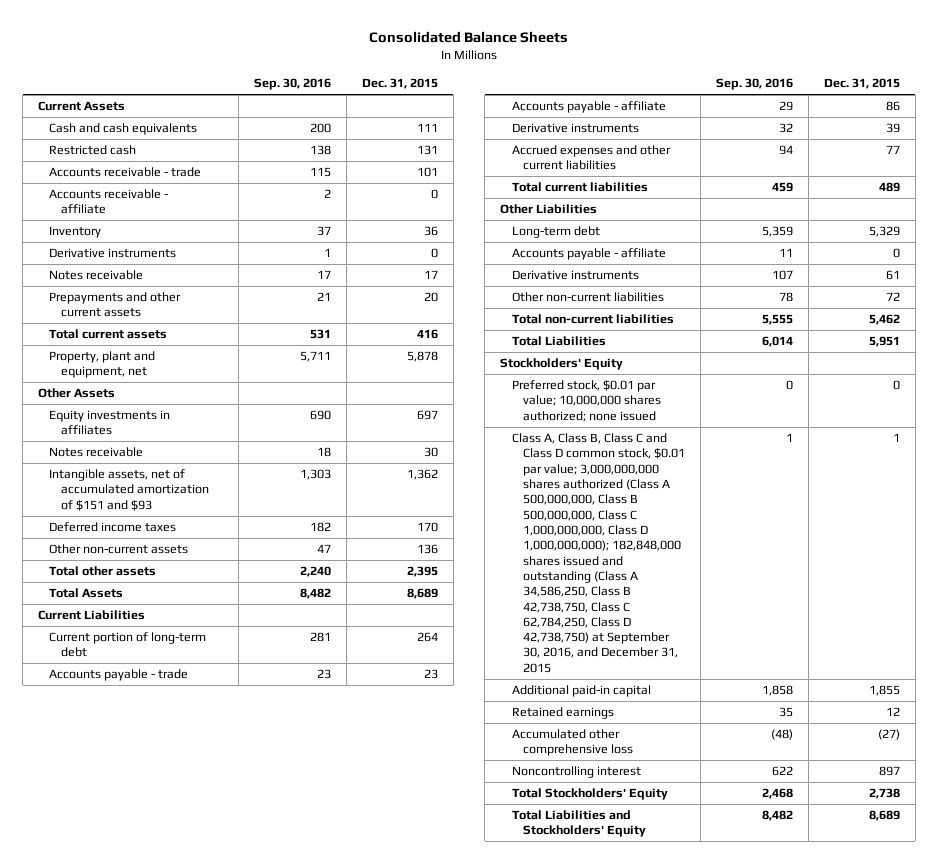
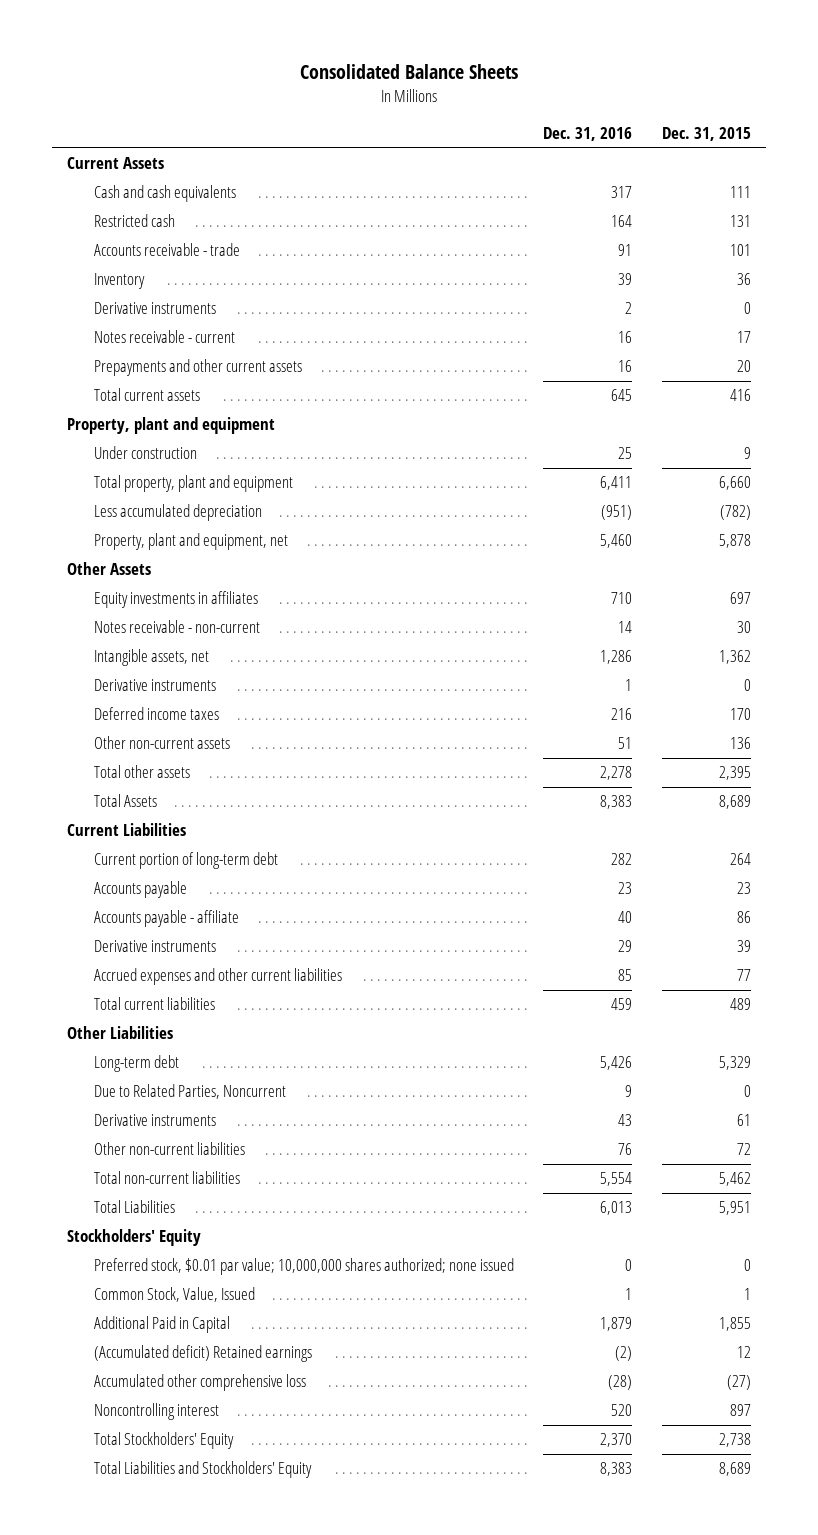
- | Sep. 30, 2016 | Dec. 31, 2015
+ | Dec. 31, 2016 | Dec. 31, 2015
- Accounts receivable - affiliate | 2 | 0
- Notes receivable | 17 | 17
+ Notes receivable - current | 16 | 17
+ Property, plant and equipment
+ Under construction | 25 | 9
+ Total property, plant and equipment | 6,411 | 6,660
+ Less accumulated depreciation | (951) | (782)
- Notes receivable | 18 | 30
- Intangible assets, net of accumulated amortization of $151 and $93 | 1,303 | 1,362
+ Notes receivable - non-current | 14 | 30
+ Intangible assets, net | 1,286 | 1,362
+ Derivative instruments | 1 | 0
- Accounts payable - trade | 23 | 23
+ Accounts payable | 23 | 23
- Accounts payable - affiliate | 11 | 0
+ Due to Related Parties, Noncurrent | 9 | 0
- Class A, Class B, Class C and Class D common stock, $0.01 par value; 3,000,000,000 shares authorized (Class A 500,000,000, Class B 500,000,000, Class C 1,000,000,000, Class D 1,000,000,000); 182,848,000 shares issued and outstanding (Class A 34,586,250, Class B 42,738,750, Class C 62,784,250, Class D 42,738,750) at September 30, 2016, and December 31, 2015 | 1 | 1
- Additional paid-in capital | 1,858 | 1,855
- Retained earnings | 35 | 12
+ Common Stock, Value, Issued | 1 | 1
+ Additional Paid in Capital | 1,879 | 1,855
+ (Accumulated deficit) Retained earnings | (2) | 12

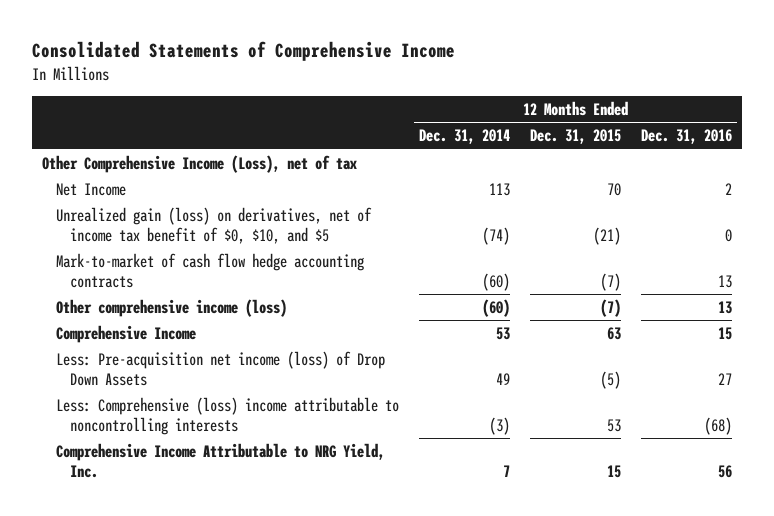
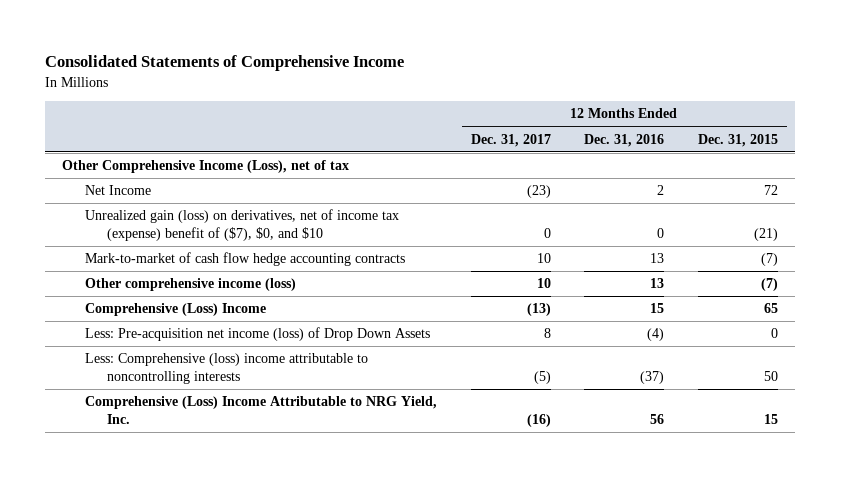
- | 12 Months Ended Dec. 31, 2014 | 12 Months Ended Dec. 31, 2015 | 12 Months Ended Dec. 31, 2016
+ | 12 Months Ended Dec. 31, 2017 | 12 Months Ended Dec. 31, 2016 | 12 Months Ended Dec. 31, 2015
- Net Income | 113 | 70 | 2
- Unrealized gain (loss) on derivatives, net of income tax benefit of $0, $10, and $5 | (74) | (21) | 0
+ Net Income | (23) | 2 | 72
+ Unrealized gain (loss) on derivatives, net of income tax (expense) benefit of ($7), $0, and $10 | 0 | 0 | (21)
- Comprehensive Income | 53 | 63 | 15
- Less: Pre-acquisition net income (loss) of Drop Down Assets | 49 | (5) | 27
- Less: Comprehensive (loss) income attributable to noncontrolling interests | (3) | 53 | (68)
- Comprehensive Income Attributable to NRG Yield, Inc. | 7 | 15 | 56
+ Comprehensive (Loss) Income | (13) | 15 | 65
+ Less: Pre-acquisition net income (loss) of Drop Down Assets | 8 | (4) | 0
+ Less: Comprehensive (loss) income attributable to noncontrolling interests | (5) | (37) | 50
+ Comprehensive (Loss) Income Attributable to NRG Yield, Inc. | (16) | 56 | 15

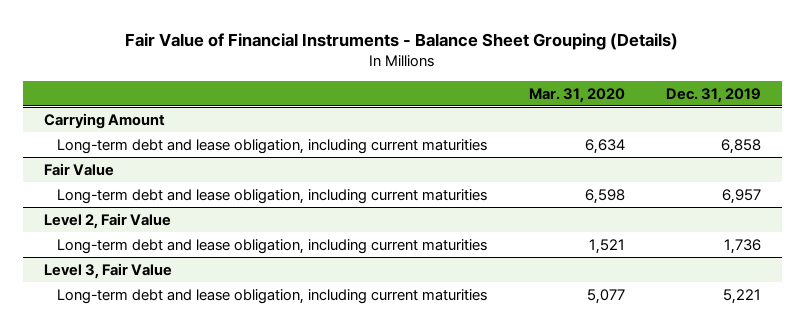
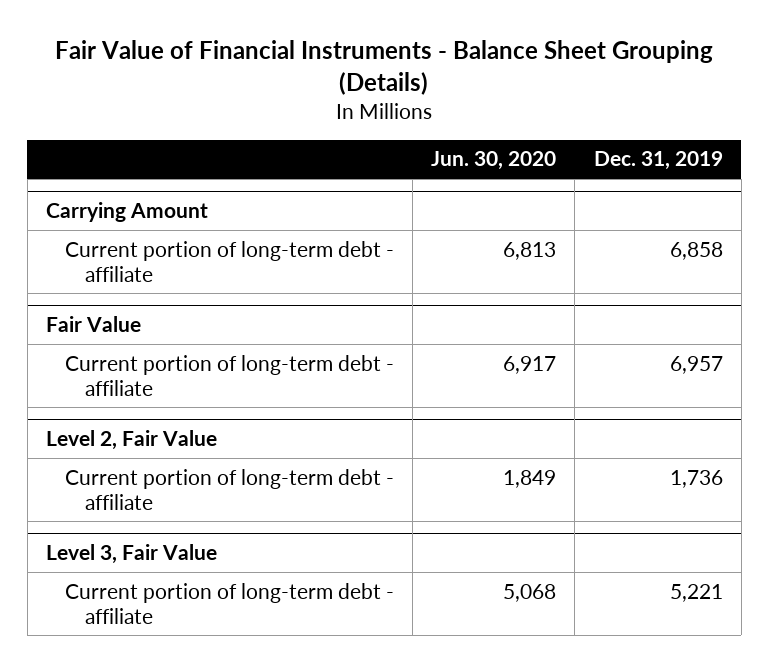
- | Mar. 31, 2020 | Dec. 31, 2019
+ | Jun. 30, 2020 | Dec. 31, 2019
@ Carrying Amount
- Long-term debt and lease obligation, including current maturities | 6,634 | 6,858
+ Current portion of long-term debt - affiliate | 6,813 | 6,858
@ Fair Value
- Long-term debt and lease obligation, including current maturities | 6,598 | 6,957
+ Current portion of long-term debt - affiliate | 6,917 | 6,957
@ Level 2, Fair Value
- Long-term debt and lease obligation, including current maturities | 1,521 | 1,736
+ Current portion of long-term debt - affiliate | 1,849 | 1,736
@ Level 3, Fair Value
- Long-term debt and lease obligation, including current maturities | 5,077 | 5,221
+ Current portion of long-term debt - affiliate | 5,068 | 5,221

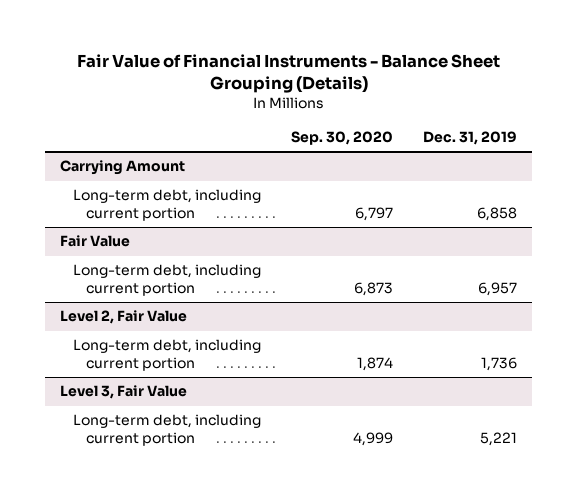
- | Jun. 30, 2020 | Dec. 31, 2019
+ | Sep. 30, 2020 | Dec. 31, 2019
@ Carrying Amount
- Current portion of long-term debt - affiliate | 6,813 | 6,858
+ Long-term debt, including current portion | 6,797 | 6,858
@ Fair Value
- Current portion of long-term debt - affiliate | 6,917 | 6,957
+ Long-term debt, including current portion | 6,873 | 6,957
@ Level 2, Fair Value
- Current portion of long-term debt - affiliate | 1,849 | 1,736
+ Long-term debt, including current portion | 1,874 | 1,736
@ Level 3, Fair Value
- Current portion of long-term debt - affiliate | 5,068 | 5,221
+ Long-term debt, including current portion | 4,999 | 5,221

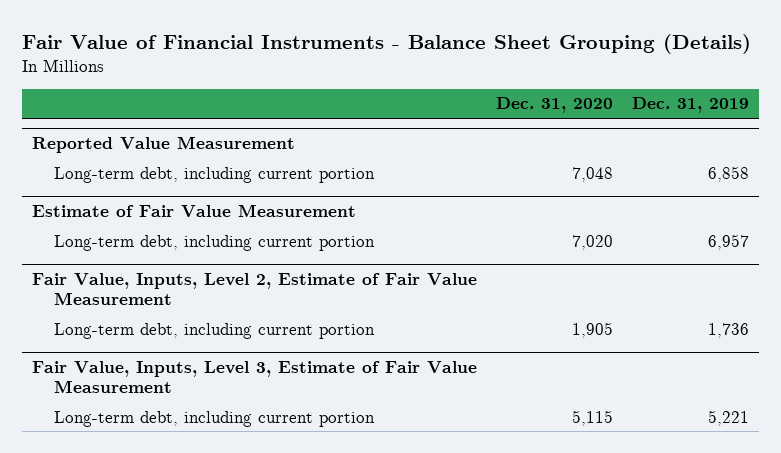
- | Sep. 30, 2020 | Dec. 31, 2019
+ | Dec. 31, 2020 | Dec. 31, 2019
- Carrying Amount
+ Reported Value Measurement
- Fair Value
+ Estimate of Fair Value Measurement
- Level 2, Fair Value
+ Fair Value, Inputs, Level 2, Estimate of Fair Value Measurement
- Level 3, Fair Value
+ Fair Value, Inputs, Level 3, Estimate of Fair Value Measurement

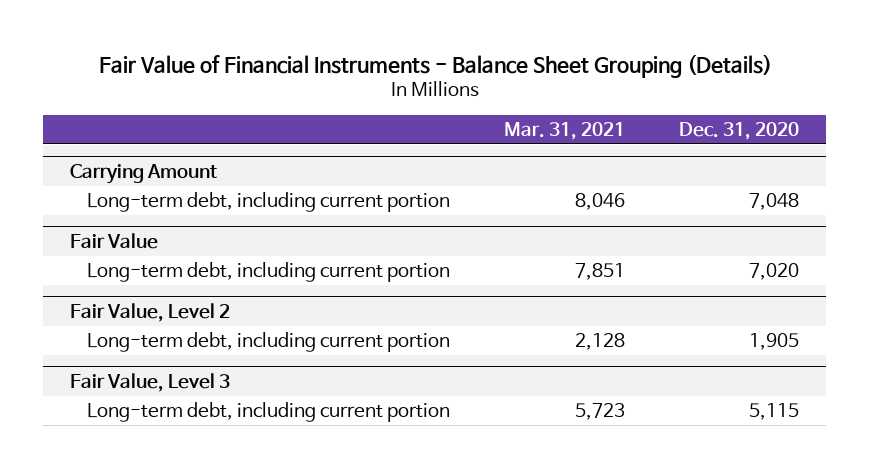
- | Dec. 31, 2020 | Dec. 31, 2019
+ | Mar. 31, 2021 | Dec. 31, 2020
- Reported Value Measurement
+ Carrying Amount
- Estimate of Fair Value Measurement
+ Fair Value
- Fair Value, Inputs, Level 2, Estimate of Fair Value Measurement
+ Fair Value, Level 2
- Fair Value, Inputs, Level 3, Estimate of Fair Value Measurement
+ Fair Value, Level 3

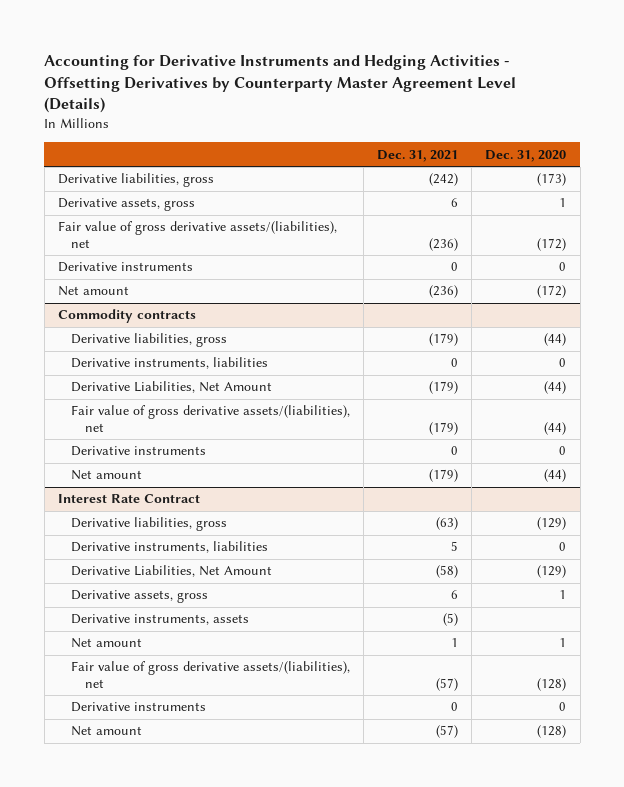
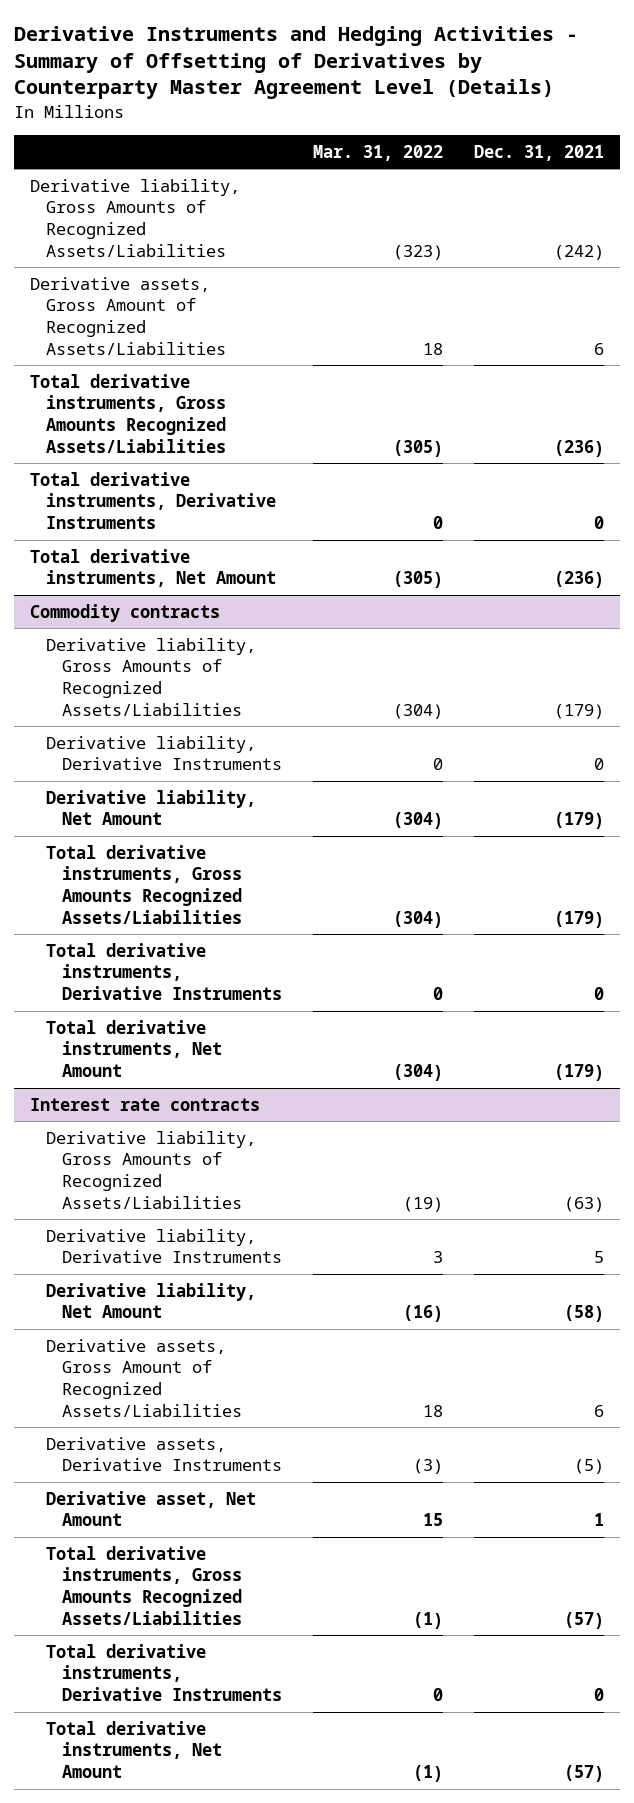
- Accounting for Derivative Instruments and Hedging Activities - Offsetting Derivatives by Counterparty Master Agreement Level (Details)
+ Derivative Instruments and Hedging Activities - Summary of Offsetting of Derivatives by Counterparty Master Agreement Level (Details)
- | Dec. 31, 2021 | Dec. 31, 2020
+ | Mar. 31, 2022 | Dec. 31, 2021
- Derivative liabilities, gross | (242) | (173)
- Derivative assets, gross | 6 | 1
- Fair value of gross derivative assets/(liabilities), net | (236) | (172)
- Derivative instruments | 0 | 0
- Net amount | (236) | (172)
+ Derivative liability, Gross Amounts of Recognized Assets/Liabilities | (323) | (242)
+ Derivative assets, Gross Amount of Recognized Assets/Liabilities | 18 | 6
+ Total derivative instruments, Gross Amounts Recognized Assets/Liabilities | (305) | (236)
+ Total derivative instruments, Derivative Instruments | 0 | 0
+ Total derivative instruments, Net Amount | (305) | (236)
@ Commodity contracts
- Derivative liabilities, gross | (179) | (44)
- Derivative instruments, liabilities | 0 | 0
- Derivative Liabilities, Net Amount | (179) | (44)
- Fair value of gross derivative assets/(liabilities), net | (179) | (44)
- Derivative instruments | 0 | 0
- Net amount | (179) | (44)
- Interest Rate Contract
- Derivative liabilities, gross | (63) | (129)
- Derivative instruments, liabilities | 5 | 0
- Derivative Liabilities, Net Amount | (58) | (129)
- Derivative assets, gross | 6 | 1
- Derivative instruments, assets | (5) |
- Net amount | 1 | 1
- Fair value of gross derivative assets/(liabilities), net | (57) | (128)
- Derivative instruments | 0 | 0
- Net amount | (57) | (128)
@ Commodity contracts
+ Derivative liability, Gross Amounts of Recognized Assets/Liabilities | (304) | (179)
+ Derivative liability, Derivative Instruments | 0 | 0
+ Derivative liability, Net Amount | (304) | (179)
+ Total derivative instruments, Gross Amounts Recognized Assets/Liabilities | (304) | (179)
+ Total derivative instruments, Derivative Instruments | 0 | 0
+ Total derivative instruments, Net Amount | (304) | (179)
+ Interest rate contracts
+ Derivative liability, Gross Amounts of Recognized Assets/Liabilities | (19) | (63)
+ Derivative liability, Derivative Instruments | 3 | 5
+ Derivative liability, Net Amount | (16) | (58)
+ Derivative assets, Gross Amount of Recognized Assets/Liabilities | 18 | 6
+ Derivative assets, Derivative Instruments | (3) | (5)
+ Derivative asset, Net Amount | 15 | 1
+ Total derivative instruments, Gross Amounts Recognized Assets/Liabilities | (1) | (57)
+ Total derivative instruments, Derivative Instruments | 0 | 0
+ Total derivative instruments, Net Amount | (1) | (57)

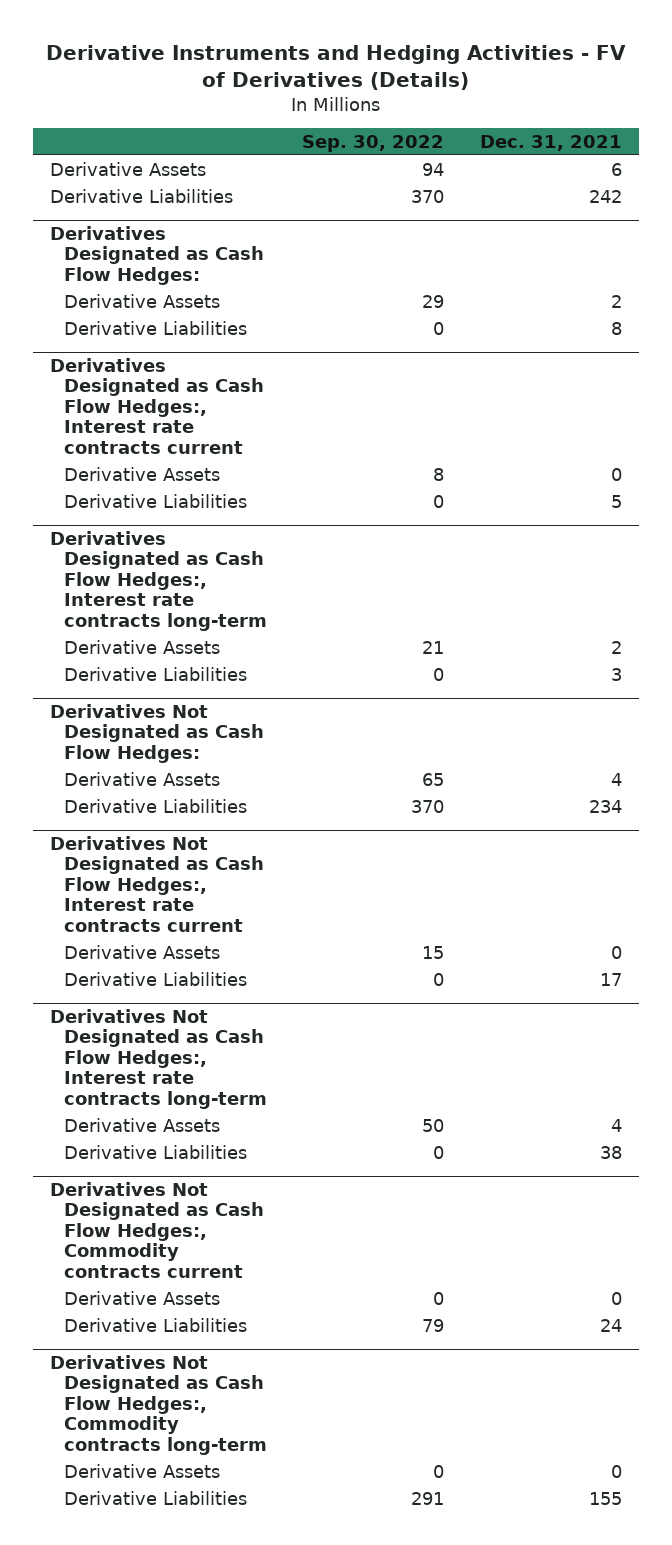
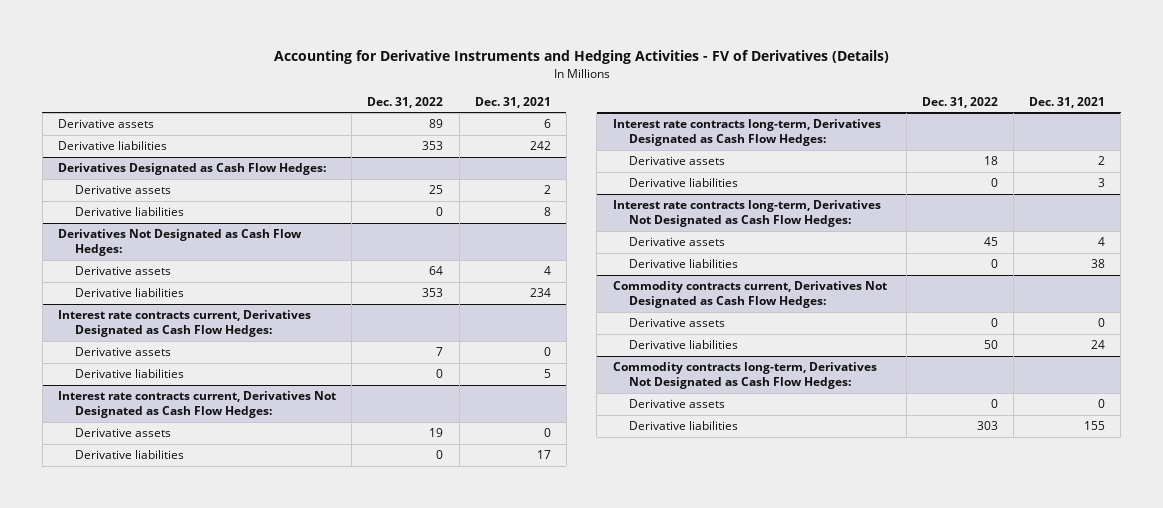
- Derivative Instruments and Hedging Activities - FV of Derivatives (Details)
+ Accounting for Derivative Instruments and Hedging Activities - FV of Derivatives (Details)
- | Sep. 30, 2022 | Dec. 31, 2021
+ | Dec. 31, 2022 | Dec. 31, 2021
- Derivative Assets | 94 | 6
- Derivative Liabilities | 370 | 242
+ Derivative assets | 89 | 6
+ Derivative liabilities | 353 | 242
@ Derivatives Designated as Cash Flow Hedges:
- Derivative Assets | 29 | 2
- Derivative Liabilities | 0 | 8
- Derivatives Designated as Cash Flow Hedges:, Interest rate contracts current
- Derivative Assets | 8 | 0
- Derivative Liabilities | 0 | 5
- Derivatives Designated as Cash Flow Hedges:, Interest rate contracts long-term
- Derivative Assets | 21 | 2
- Derivative Liabilities | 0 | 3
@ Derivatives Designated as Cash Flow Hedges:
+ Derivative assets | 25 | 2
+ Derivative liabilities | 0 | 8
@ Derivatives Not Designated as Cash Flow Hedges:
- Derivative Assets | 65 | 4
- Derivative Liabilities | 370 | 234
- Derivatives Not Designated as Cash Flow Hedges:, Interest rate contracts current
- Derivative Assets | 15 | 0
- Derivative Liabilities | 0 | 17
- Derivatives Not Designated as Cash Flow Hedges:, Interest rate contracts long-term
- Derivative Assets | 50 | 4
- Derivative Liabilities | 0 | 38
- Derivatives Not Designated as Cash Flow Hedges:, Commodity contracts current
- Derivative Assets | 0 | 0
- Derivative Liabilities | 79 | 24
- Derivatives Not Designated as Cash Flow Hedges:, Commodity contracts long-term
- Derivative Assets | 0 | 0
- Derivative Liabilities | 291 | 155
@ Derivatives Not Designated as Cash Flow Hedges:
+ Derivative assets | 64 | 4
+ Derivative liabilities | 353 | 234
+ Interest rate contracts current, Derivatives Designated as Cash Flow Hedges:
+ Derivative assets | 7 | 0
+ Derivative liabilities | 0 | 5
+ Interest rate contracts current, Derivatives Not Designated as Cash Flow Hedges:
+ Derivative assets | 19 | 0
+ Derivative liabilities | 0 | 17
+ Interest rate contracts long-term, Derivatives Designated as Cash Flow Hedges:
+ Derivative assets | 18 | 2
+ Derivative liabilities | 0 | 3
+ Interest rate contracts long-term, Derivatives Not Designated as Cash Flow Hedges:
+ Derivative assets | 45 | 4
+ Derivative liabilities | 0 | 38
+ Commodity contracts current, Derivatives Not Designated as Cash Flow Hedges:
+ Derivative assets | 0 | 0
+ Derivative liabilities | 50 | 24
+ Commodity contracts long-term, Derivatives Not Designated as Cash Flow Hedges:
+ Derivative assets | 0 | 0
+ Derivative liabilities | 303 | 155

